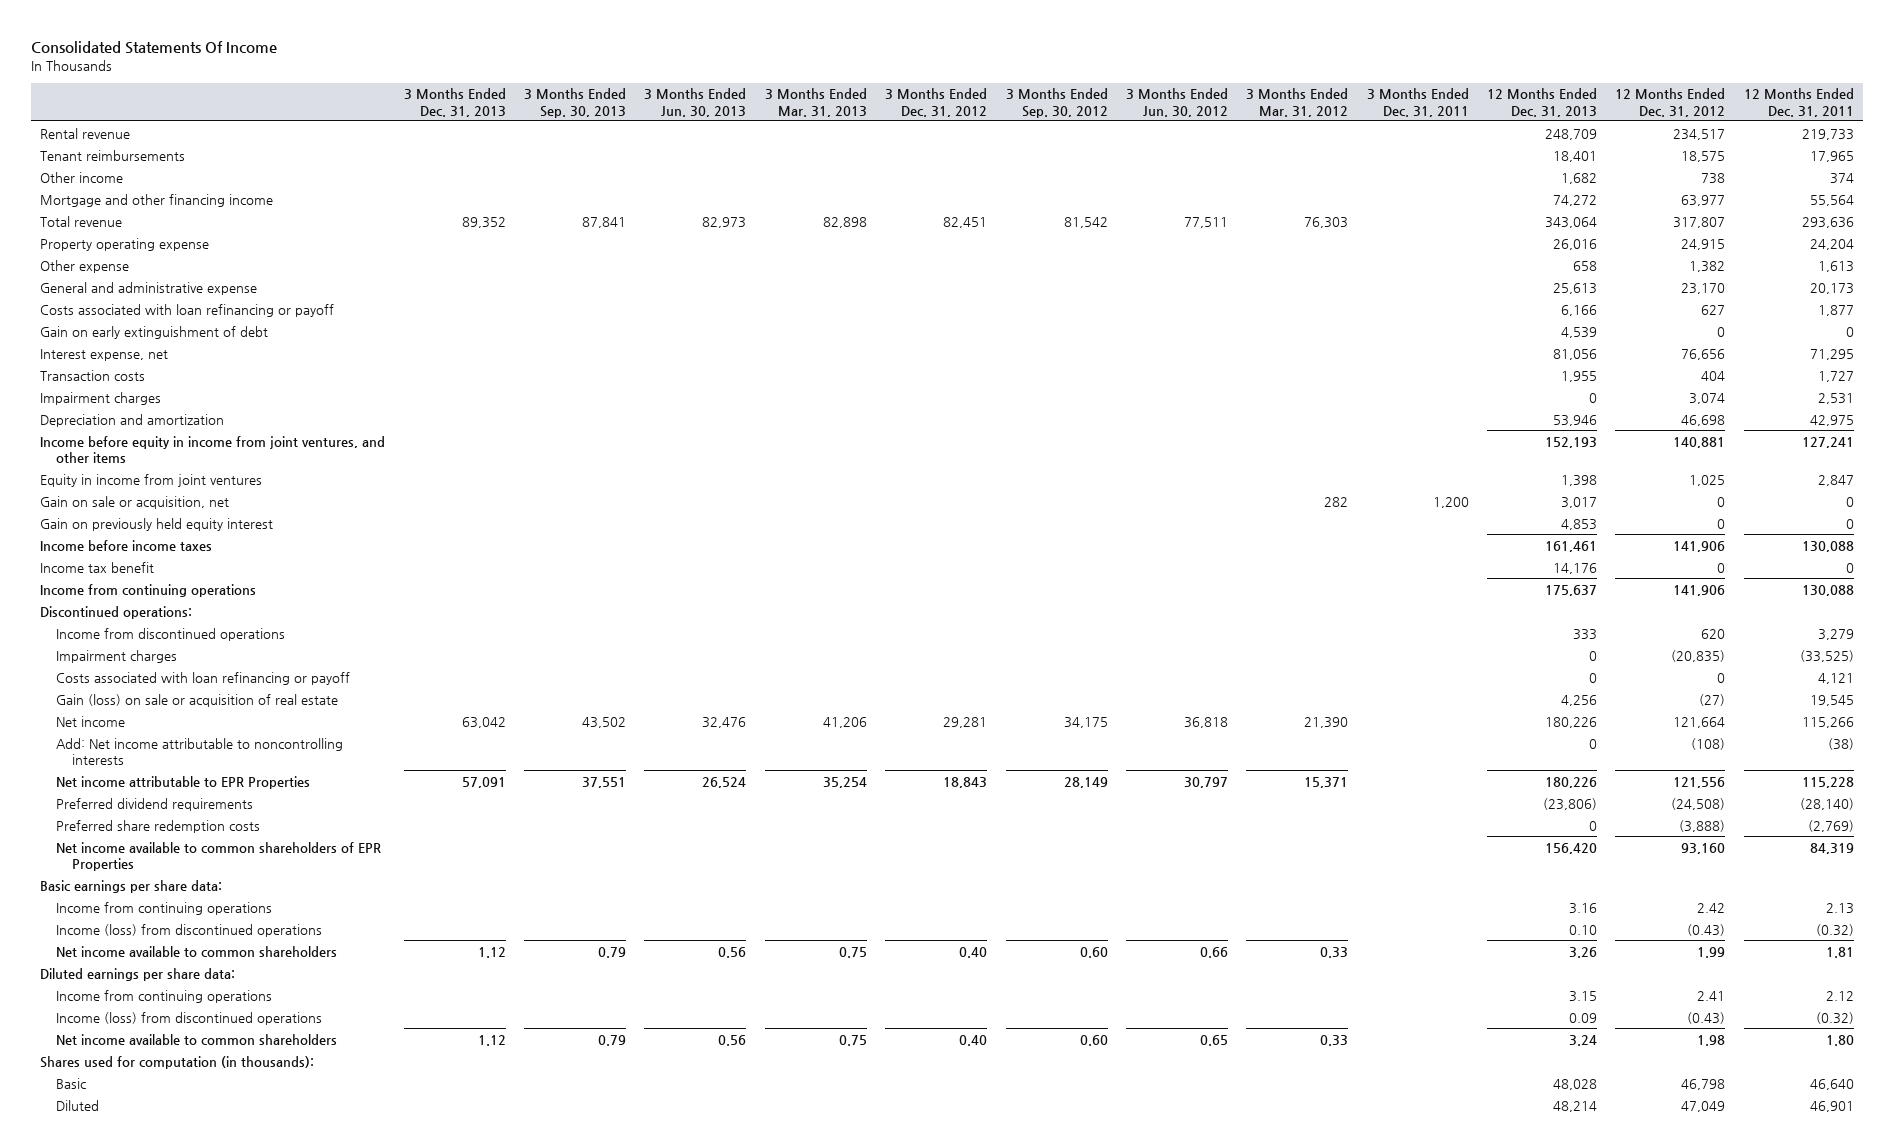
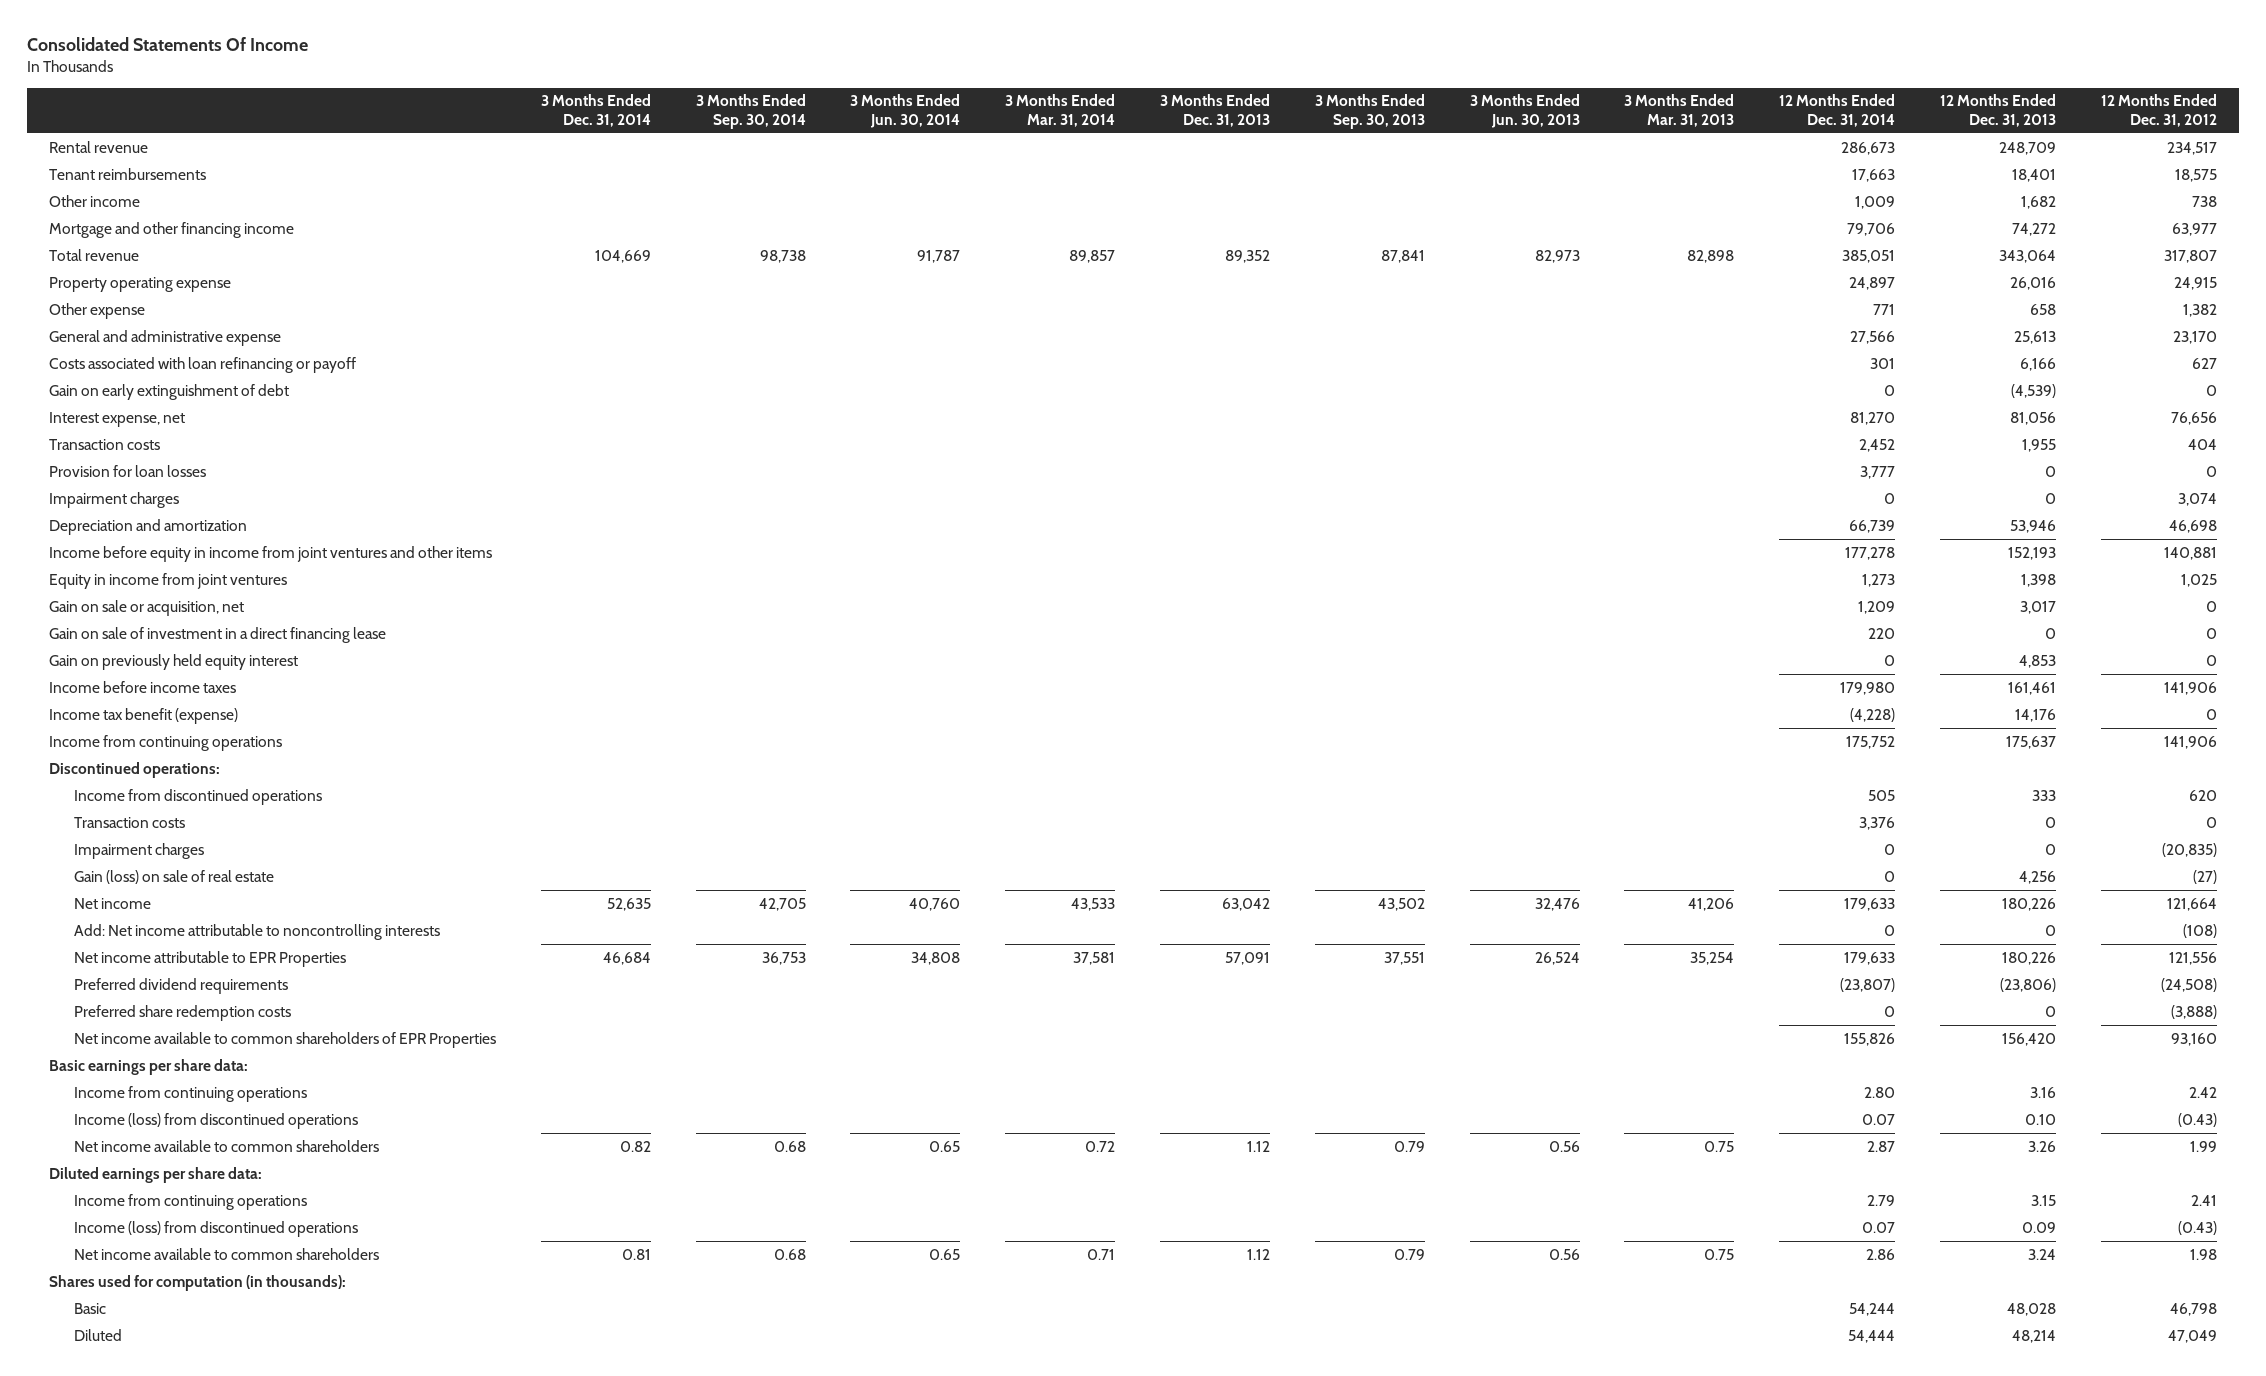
- | 3 Months Ended Dec. 31, 2013 | 3 Months Ended Sep. 30, 2013 | 3 Months Ended Jun. 30, 2013 | 3 Months Ended Mar. 31, 2013 | 3 Months Ended Dec. 31, 2012 | 3 Months Ended Sep. 30, 2012 | 3 Months Ended Jun. 30, 2012 | 3 Months Ended Mar. 31, 2012 | 3 Months Ended Dec. 31, 2011 | 12 Months Ended Dec. 31, 2013 | 12 Months Ended Dec. 31, 2012 | 12 Months Ended Dec. 31, 2011
+ | 3 Months Ended Dec. 31, 2014 | 3 Months Ended Sep. 30, 2014 | 3 Months Ended Jun. 30, 2014 | 3 Months Ended Mar. 31, 2014 | 3 Months Ended Dec. 31, 2013 | 3 Months Ended Sep. 30, 2013 | 3 Months Ended Jun. 30, 2013 | 3 Months Ended Mar. 31, 2013 | 12 Months Ended Dec. 31, 2014 | 12 Months Ended Dec. 31, 2013 | 12 Months Ended Dec. 31, 2012
- Gain on early extinguishment of debt | | | | | | | | | | 4,539 | 0 | 0
+ Gain on early extinguishment of debt | | | | | | | | | 0 | (4,539) | 0
+ Provision for loan losses | | | | | | | | | 3,777 | 0 | 0
- Income before equity in income from joint ventures, and other items | | | | | | | | | | 152,193 | 140,881 | 127,241
+ Income before equity in income from joint ventures and other items | | | | | | | | | 177,278 | 152,193 | 140,881
+ Gain on sale of investment in a direct financing lease | | | | | | | | | 220 | 0 | 0
- Income tax benefit | | | | | | | | | | 14,176 | 0 | 0
+ Income tax benefit (expense) | | | | | | | | | (4,228) | 14,176 | 0
+ Transaction costs | | | | | | | | | 3,376 | 0 | 0
- Costs associated with loan refinancing or payoff | | | | | | | | | | 0 | 0 | 4,121
- Gain (loss) on sale or acquisition of real estate | | | | | | | | | | 4,256 | (27) | 19,545
+ Gain (loss) on sale of real estate | | | | | | | | | 0 | 4,256 | (27)

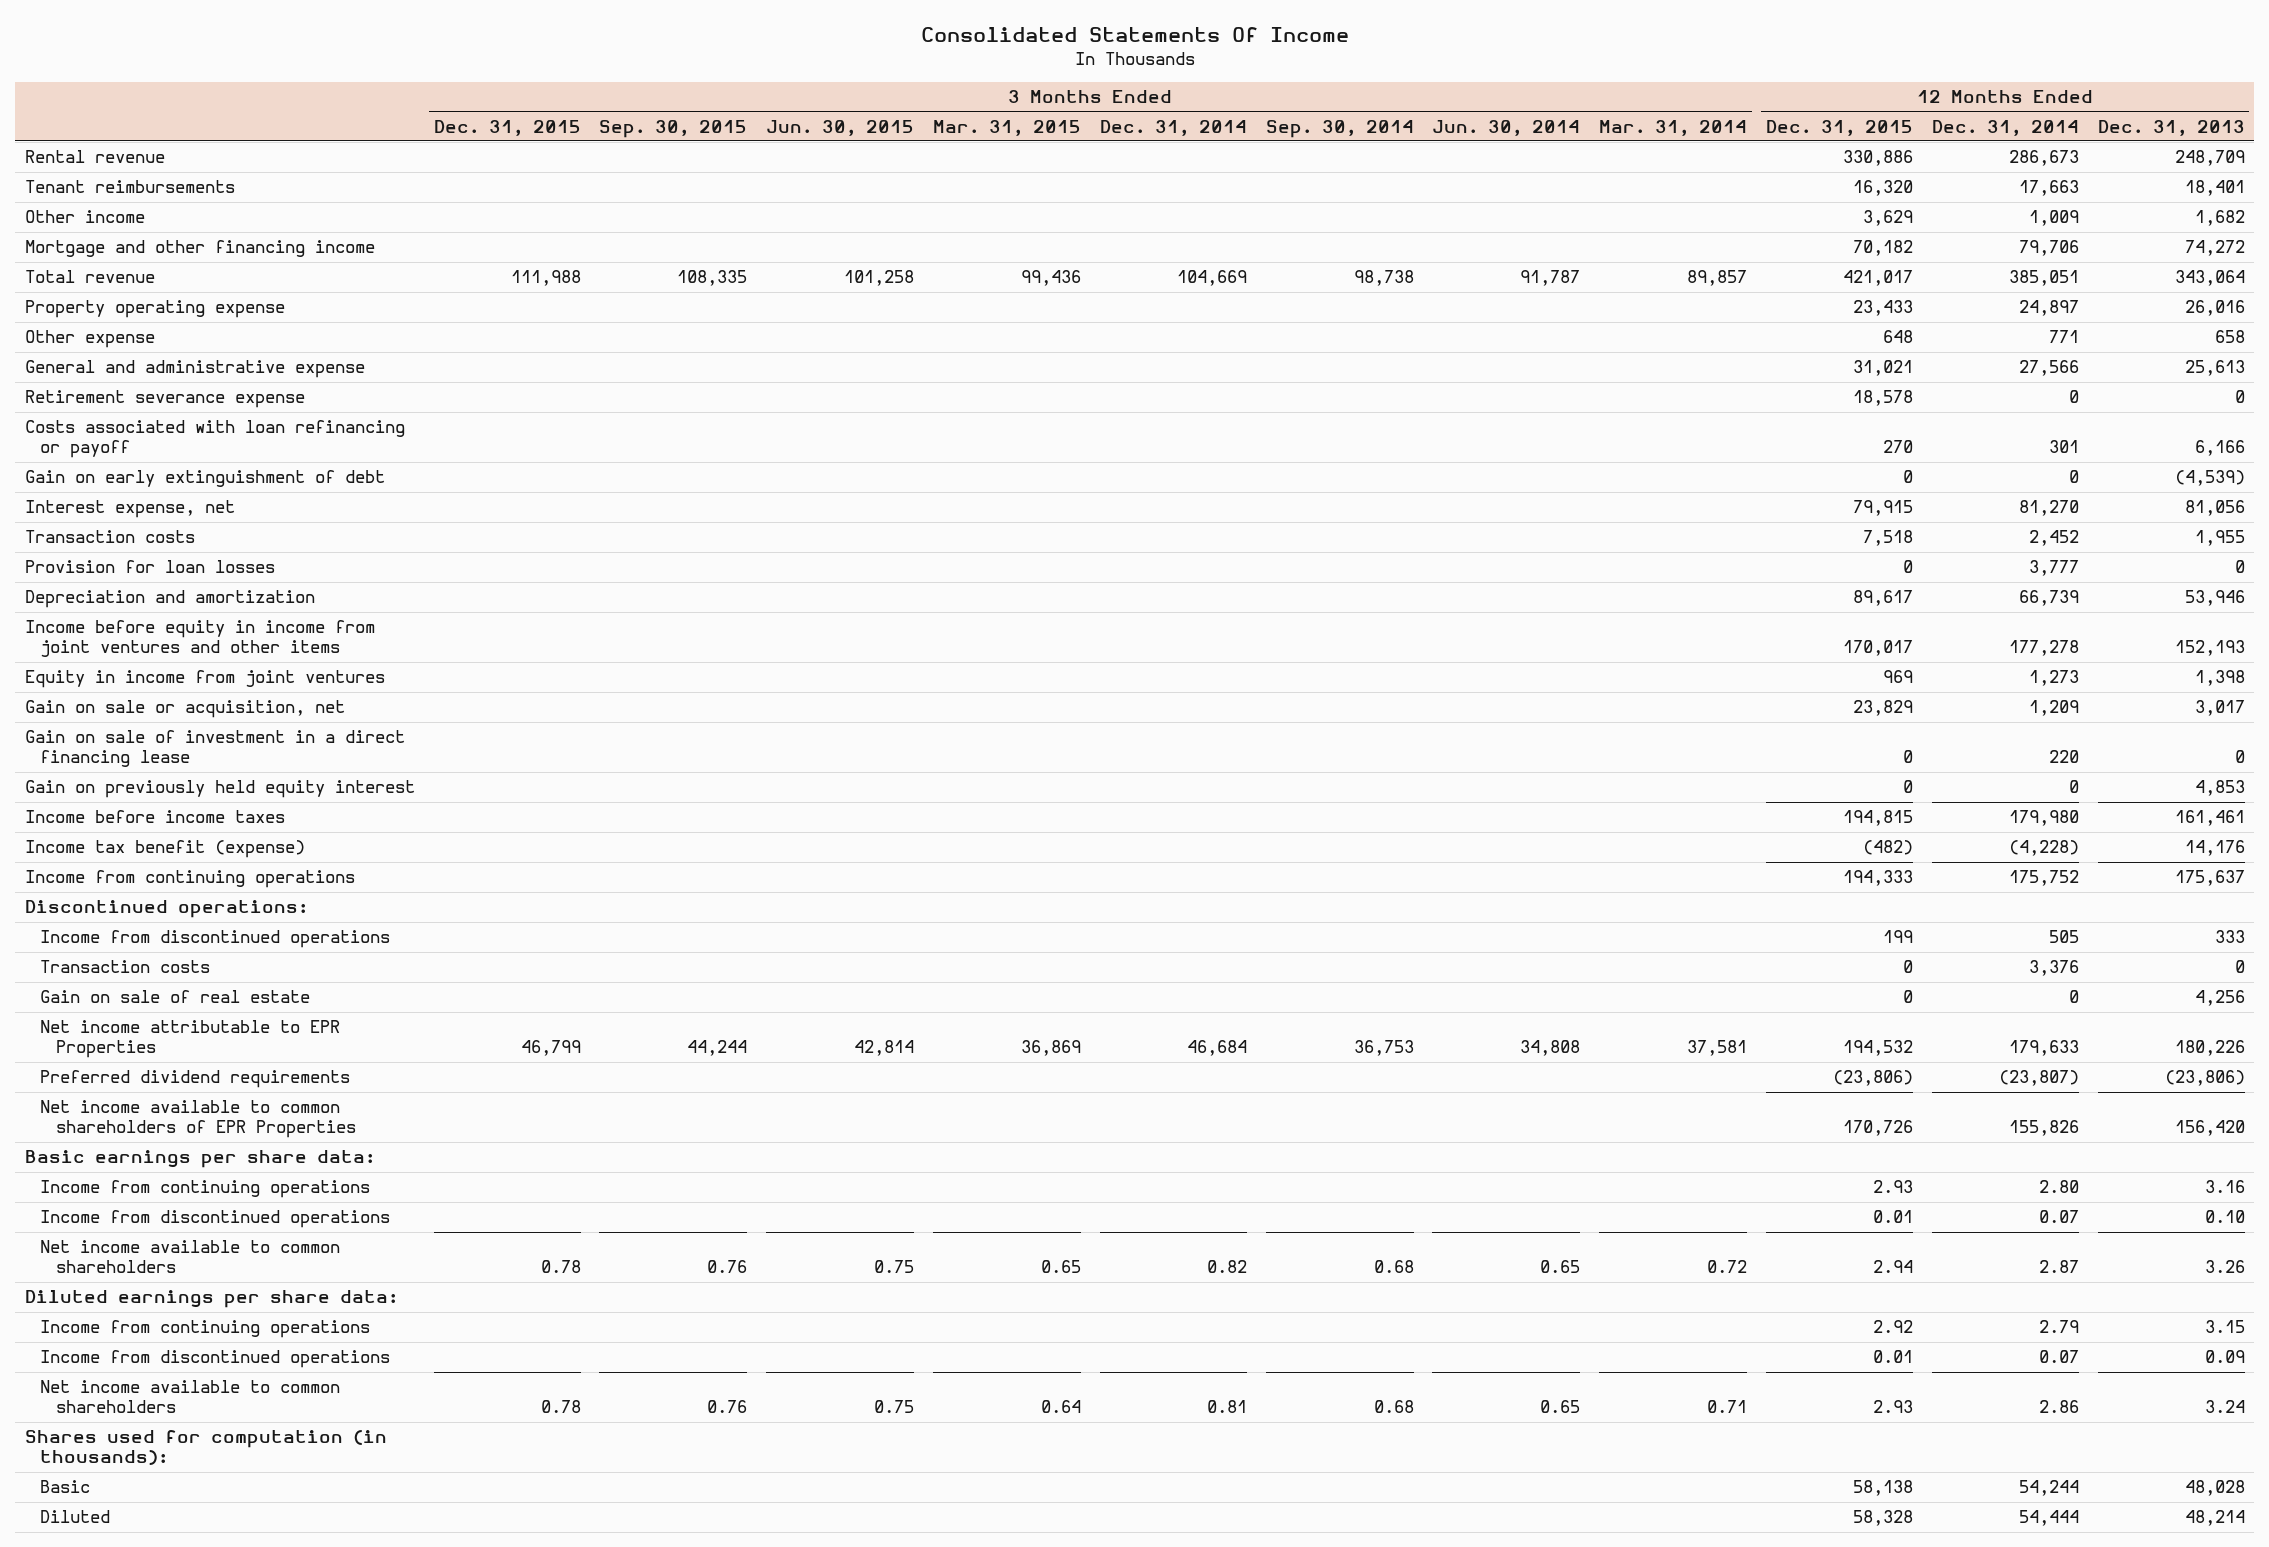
- | 3 Months Ended Dec. 31, 2014 | 3 Months Ended Sep. 30, 2014 | 3 Months Ended Jun. 30, 2014 | 3 Months Ended Mar. 31, 2014 | 3 Months Ended Dec. 31, 2013 | 3 Months Ended Sep. 30, 2013 | 3 Months Ended Jun. 30, 2013 | 3 Months Ended Mar. 31, 2013 | 12 Months Ended Dec. 31, 2014 | 12 Months Ended Dec. 31, 2013 | 12 Months Ended Dec. 31, 2012
+ | 3 Months Ended Dec. 31, 2015 | 3 Months Ended Sep. 30, 2015 | 3 Months Ended Jun. 30, 2015 | 3 Months Ended Mar. 31, 2015 | 3 Months Ended Dec. 31, 2014 | 3 Months Ended Sep. 30, 2014 | 3 Months Ended Jun. 30, 2014 | 3 Months Ended Mar. 31, 2014 | 12 Months Ended Dec. 31, 2015 | 12 Months Ended Dec. 31, 2014 | 12 Months Ended Dec. 31, 2013
+ Retirement severance expense | | | | | | | | | 18,578 | 0 | 0
- Impairment charges | | | | | | | | | 0 | 0 | 3,074
- Impairment charges | | | | | | | | | 0 | 0 | (20,835)
- Gain (loss) on sale of real estate | | | | | | | | | 0 | 4,256 | (27)
- Net income | 52,635 | 42,705 | 40,760 | 43,533 | 63,042 | 43,502 | 32,476 | 41,206 | 179,633 | 180,226 | 121,664
- Add: Net income attributable to noncontrolling interests | | | | | | | | | 0 | 0 | (108)
+ Gain on sale of real estate | | | | | | | | | 0 | 0 | 4,256
- Preferred share redemption costs | | | | | | | | | 0 | 0 | (3,888)
- Income (loss) from discontinued operations | | | | | | | | | 0.07 | 0.10 | (0.43)
+ Income from discontinued operations | | | | | | | | | 0.01 | 0.07 | 0.10
- Income (loss) from discontinued operations | | | | | | | | | 0.07 | 0.09 | (0.43)
+ Income from discontinued operations | | | | | | | | | 0.01 | 0.07 | 0.09

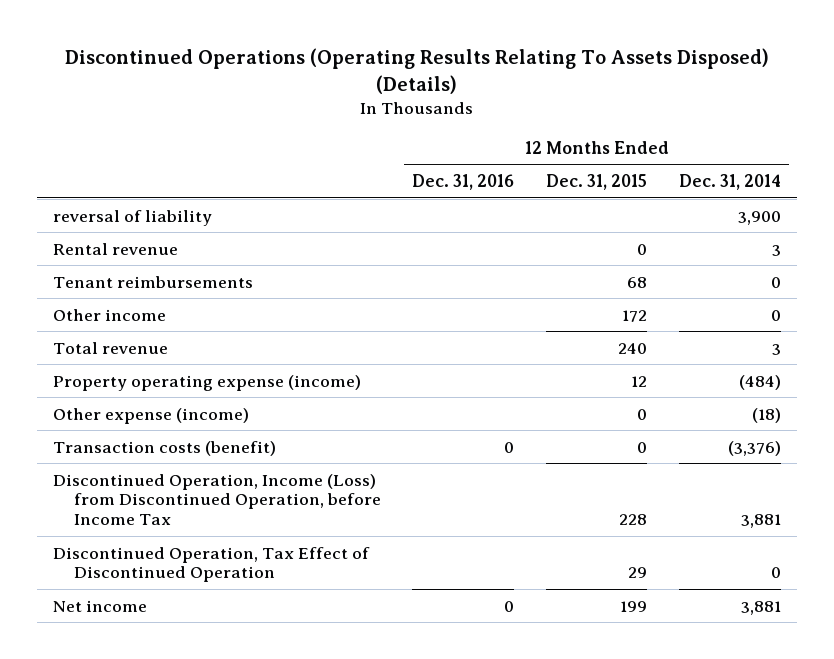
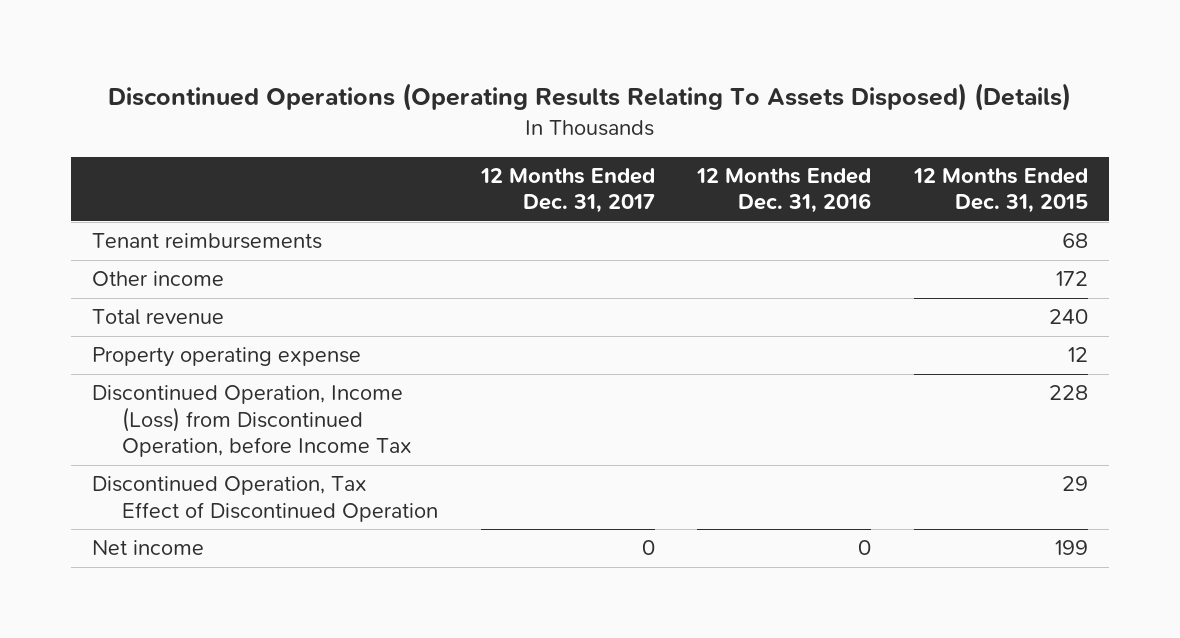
- | 12 Months Ended Dec. 31, 2016 | 12 Months Ended Dec. 31, 2015 | 12 Months Ended Dec. 31, 2014
+ | 12 Months Ended Dec. 31, 2017 | 12 Months Ended Dec. 31, 2016 | 12 Months Ended Dec. 31, 2015
- reversal of liability | | | 3,900
- Rental revenue | | 0 | 3
- Property operating expense (income) | | 12 | (484)
- Other expense (income) | | 0 | (18)
- Transaction costs (benefit) | 0 | 0 | (3,376)
+ Property operating expense | | | 12

